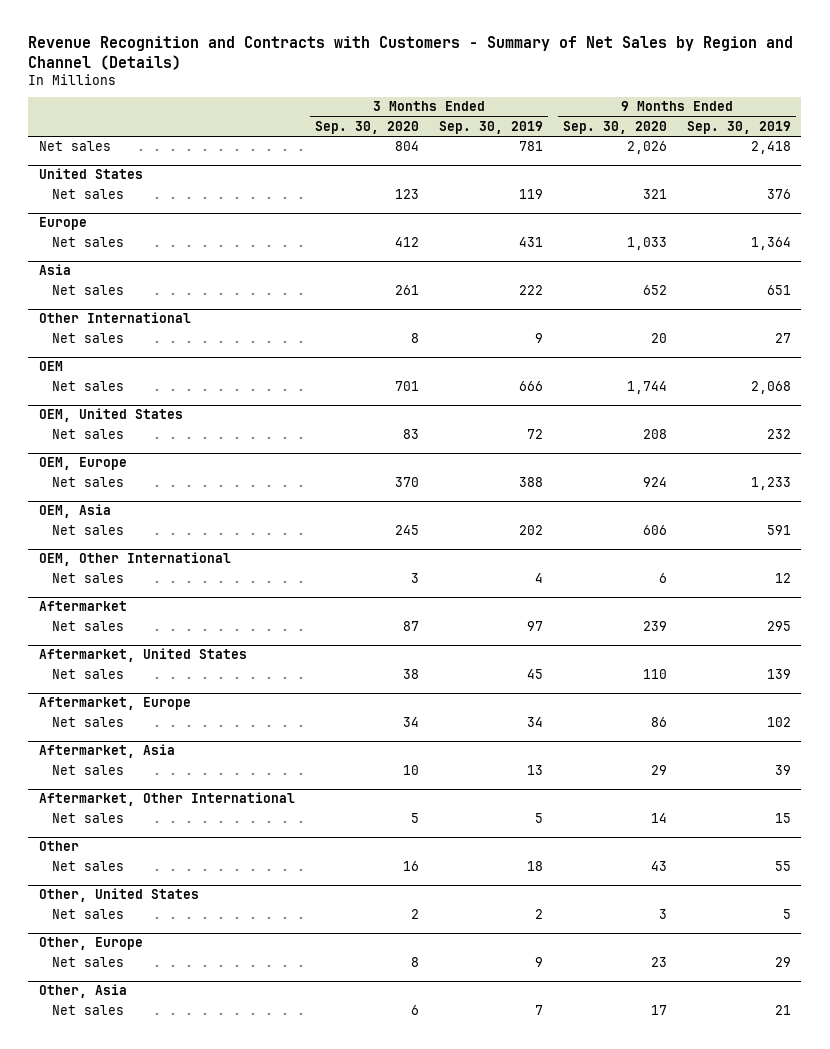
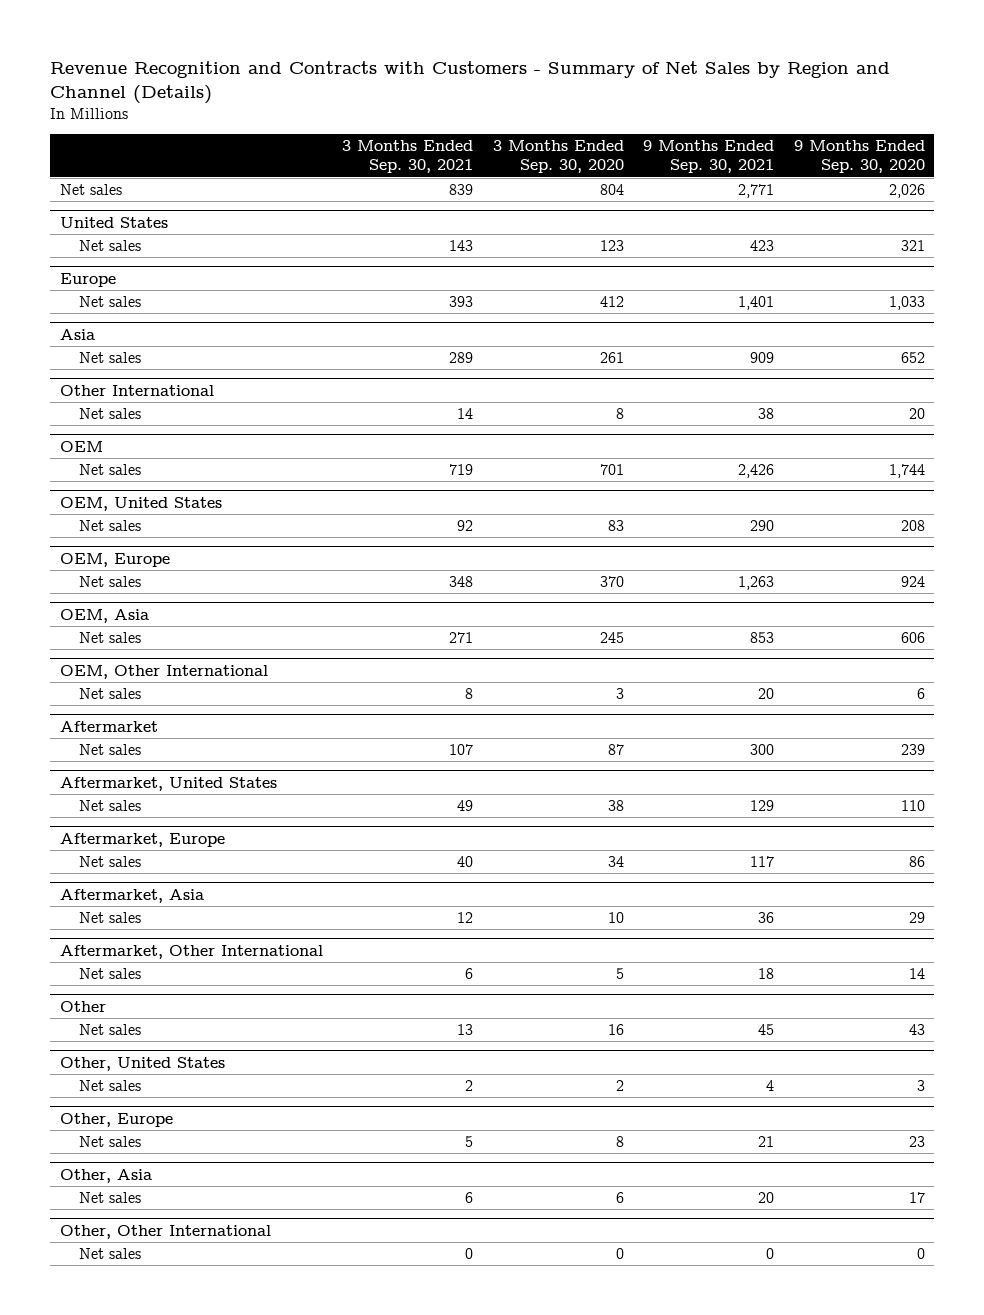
- | 3 Months Ended Sep. 30, 2020 | 3 Months Ended Sep. 30, 2019 | 9 Months Ended Sep. 30, 2020 | 9 Months Ended Sep. 30, 2019
+ | 3 Months Ended Sep. 30, 2021 | 3 Months Ended Sep. 30, 2020 | 9 Months Ended Sep. 30, 2021 | 9 Months Ended Sep. 30, 2020
+ Other, Other International
+ Net sales | 0 | 0 | 0 | 0

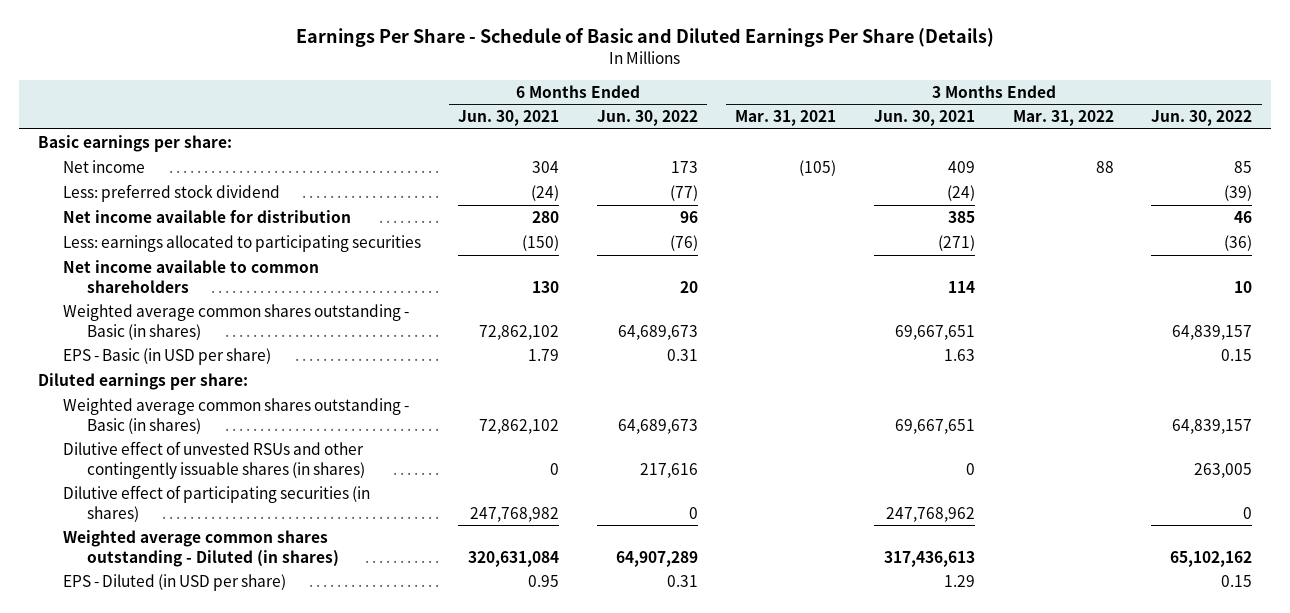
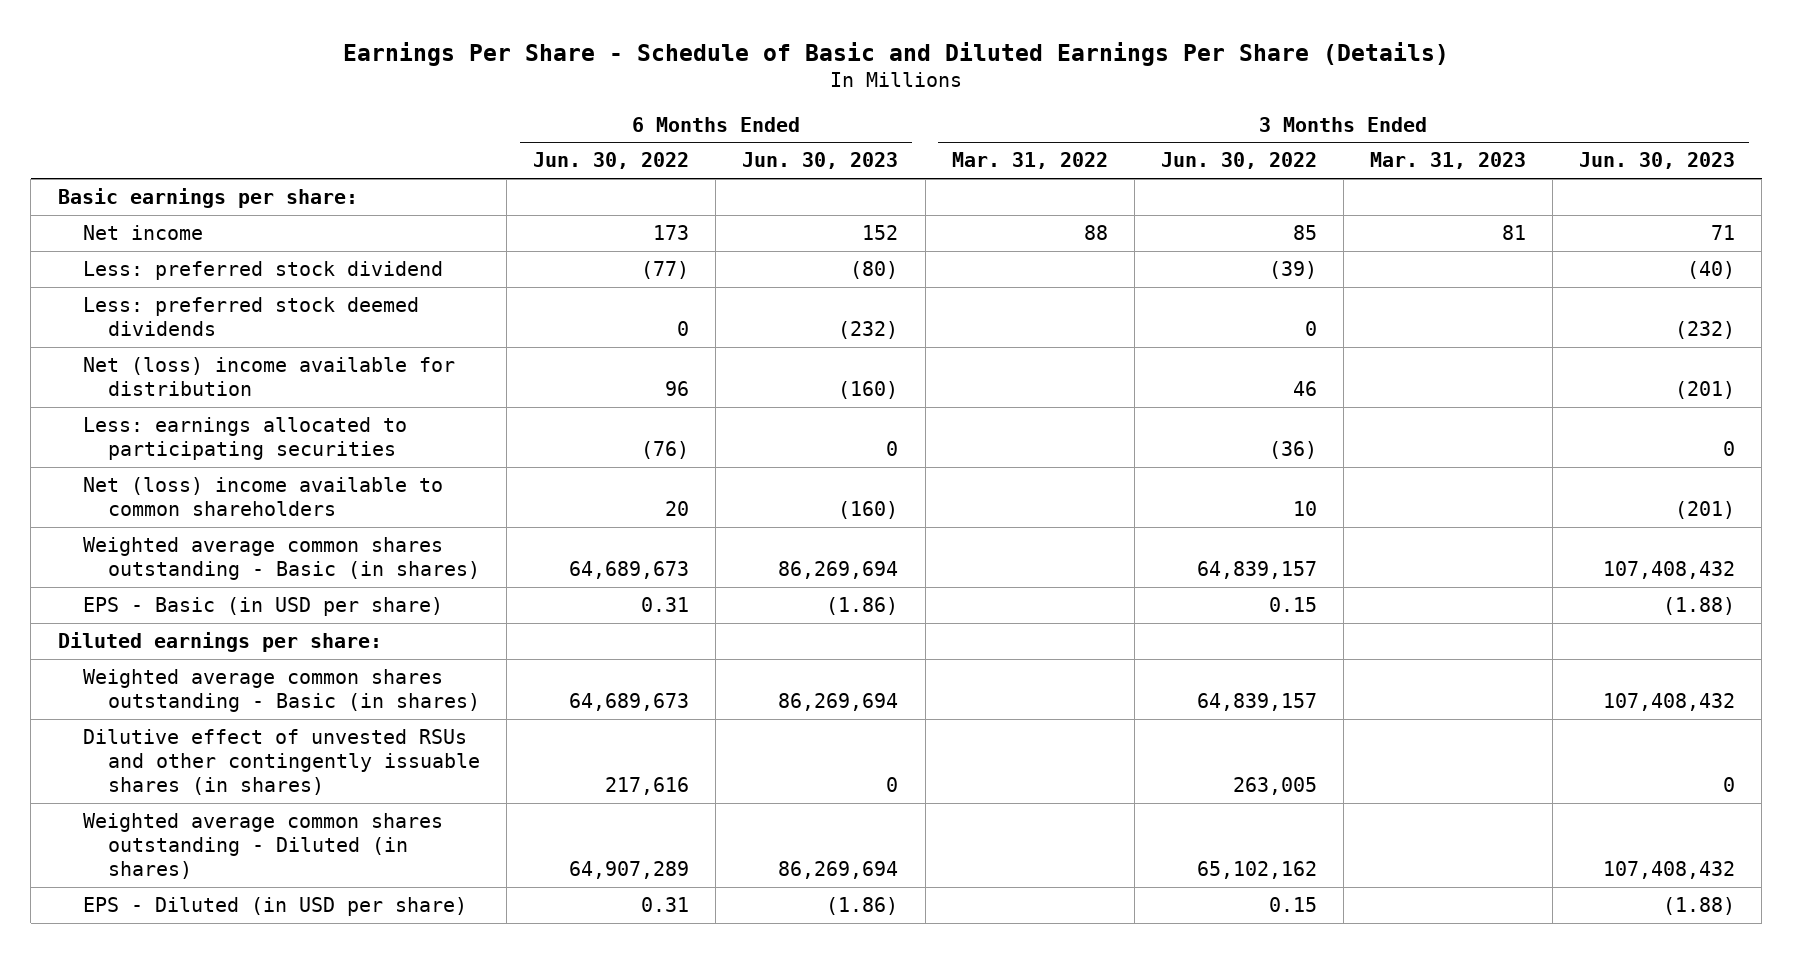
- | 6 Months Ended Jun. 30, 2021 | 6 Months Ended Jun. 30, 2022 | 3 Months Ended Mar. 31, 2021 | 3 Months Ended Jun. 30, 2021 | 3 Months Ended Mar. 31, 2022 | 3 Months Ended Jun. 30, 2022
+ | 6 Months Ended Jun. 30, 2022 | 6 Months Ended Jun. 30, 2023 | 3 Months Ended Mar. 31, 2022 | 3 Months Ended Jun. 30, 2022 | 3 Months Ended Mar. 31, 2023 | 3 Months Ended Jun. 30, 2023
- Net income available for distribution | 280 | 96 | | 385 | | 46
+ Less: preferred stock deemed dividends | 0 | (232) | | 0 | | (232)
+ Net (loss) income available for distribution | 96 | (160) | | 46 | | (201)
- Net income available to common shareholders | 130 | 20 | | 114 | | 10
+ Net (loss) income available to common shareholders | 20 | (160) | | 10 | | (201)
- Dilutive effect of participating securities (in shares) | 247,768,982 | 0 | | 247,768,962 | | 0

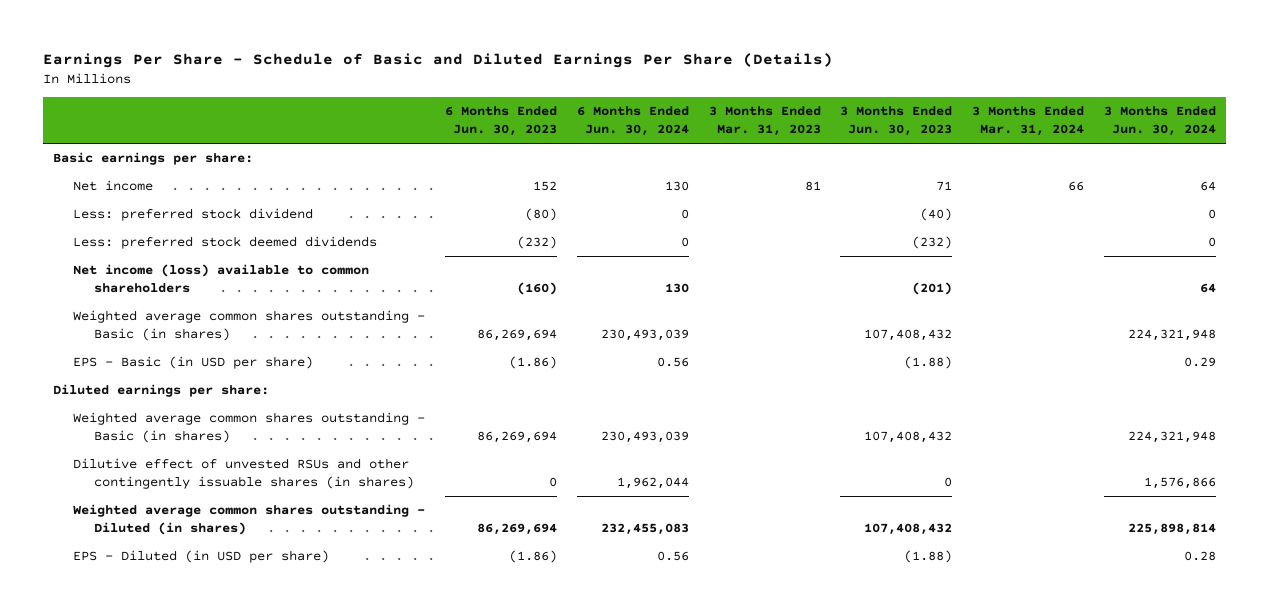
- | 6 Months Ended Jun. 30, 2022 | 6 Months Ended Jun. 30, 2023 | 3 Months Ended Mar. 31, 2022 | 3 Months Ended Jun. 30, 2022 | 3 Months Ended Mar. 31, 2023 | 3 Months Ended Jun. 30, 2023
+ | 6 Months Ended Jun. 30, 2023 | 6 Months Ended Jun. 30, 2024 | 3 Months Ended Mar. 31, 2023 | 3 Months Ended Jun. 30, 2023 | 3 Months Ended Mar. 31, 2024 | 3 Months Ended Jun. 30, 2024
- Net (loss) income available for distribution | 96 | (160) | | 46 | | (201)
- Less: earnings allocated to participating securities | (76) | 0 | | (36) | | 0
- Net (loss) income available to common shareholders | 20 | (160) | | 10 | | (201)
+ Net income (loss) available to common shareholders | (160) | 130 | | (201) | | 64

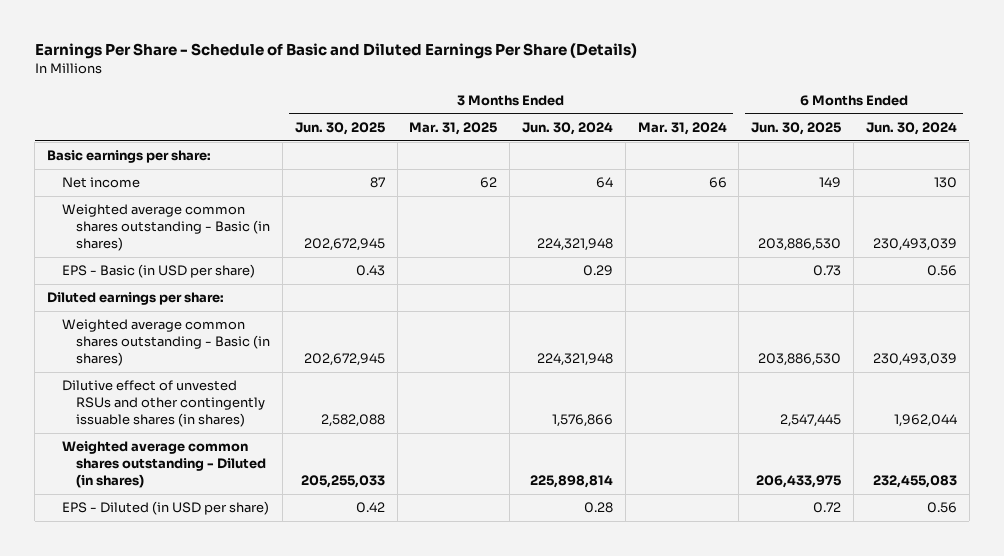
- | 6 Months Ended Jun. 30, 2023 | 6 Months Ended Jun. 30, 2024 | 3 Months Ended Mar. 31, 2023 | 3 Months Ended Jun. 30, 2023 | 3 Months Ended Mar. 31, 2024 | 3 Months Ended Jun. 30, 2024
+ | 3 Months Ended Jun. 30, 2025 | 3 Months Ended Mar. 31, 2025 | 3 Months Ended Jun. 30, 2024 | 3 Months Ended Mar. 31, 2024 | 6 Months Ended Jun. 30, 2025 | 6 Months Ended Jun. 30, 2024
- Less: preferred stock dividend | (80) | 0 | | (40) | | 0
- Less: preferred stock deemed dividends | (232) | 0 | | (232) | | 0
- Net income (loss) available to common shareholders | (160) | 130 | | (201) | | 64

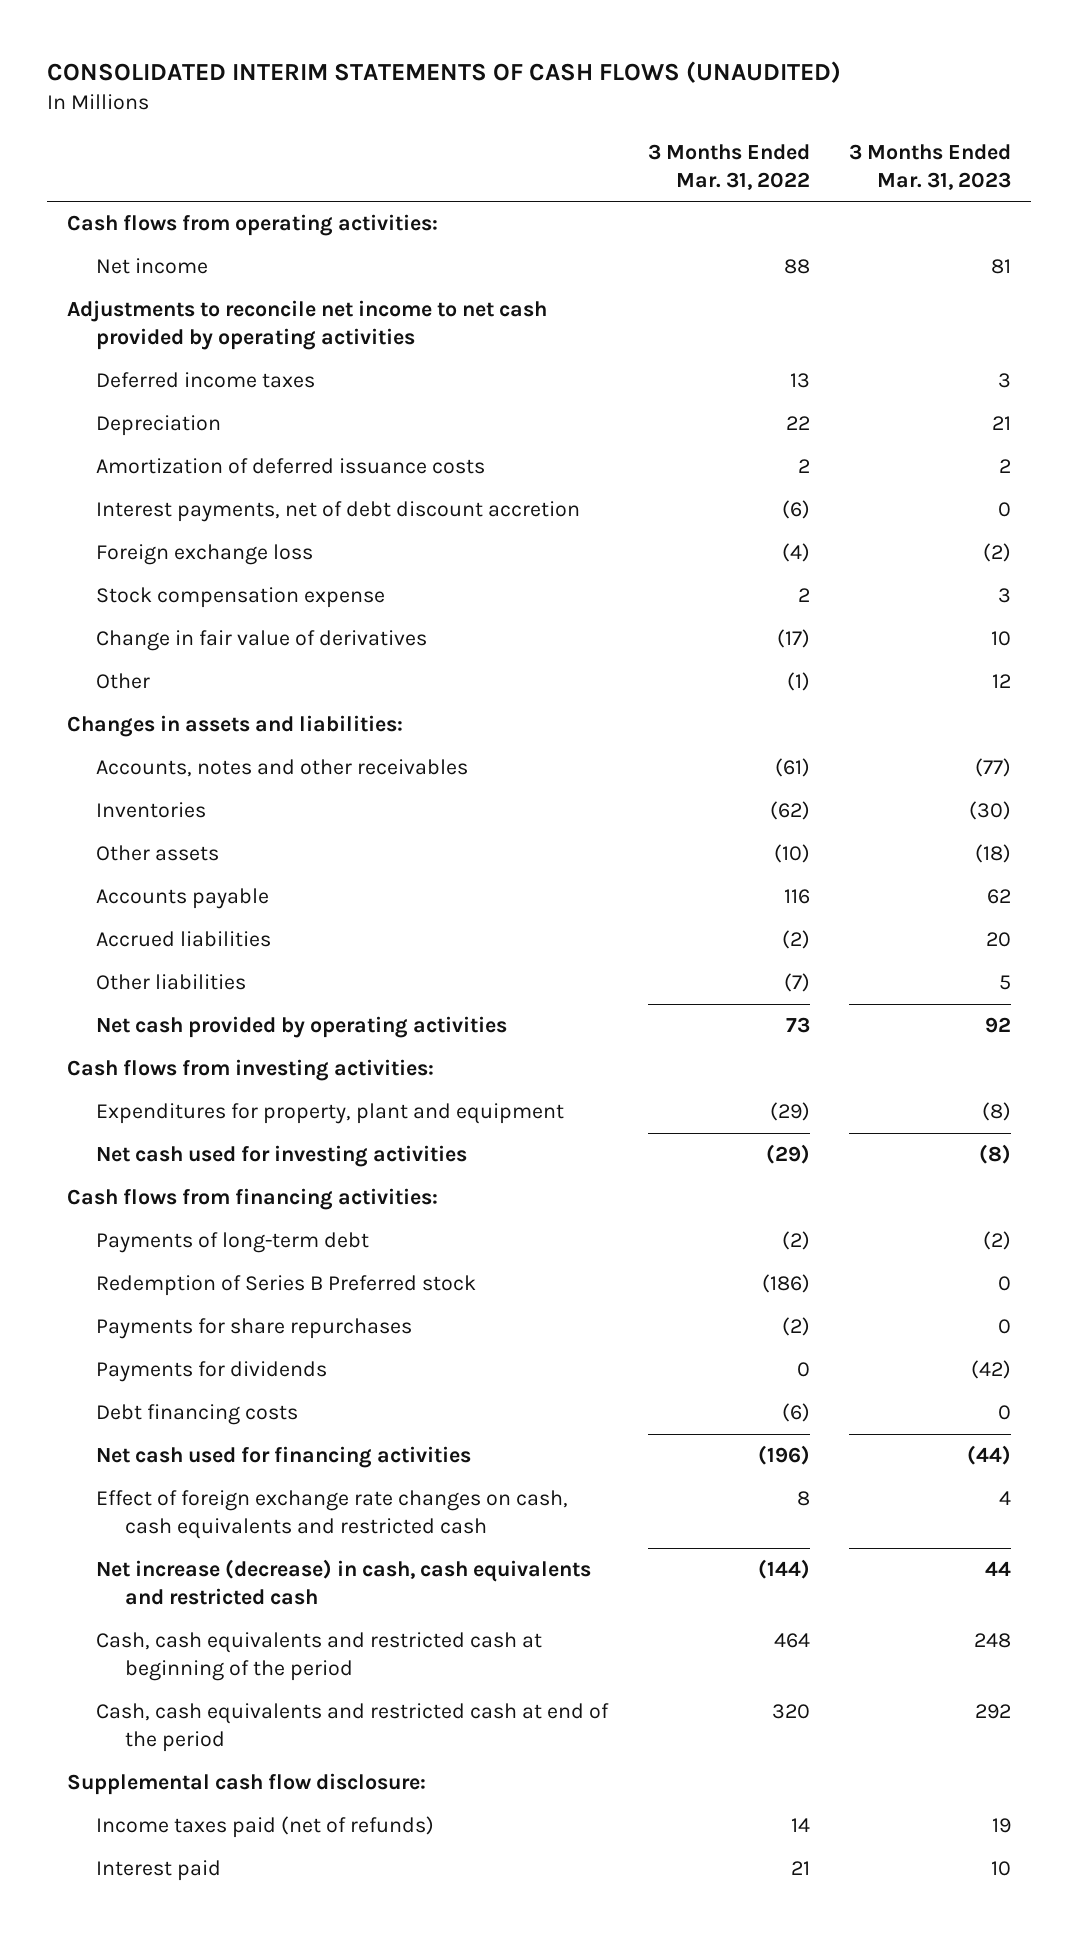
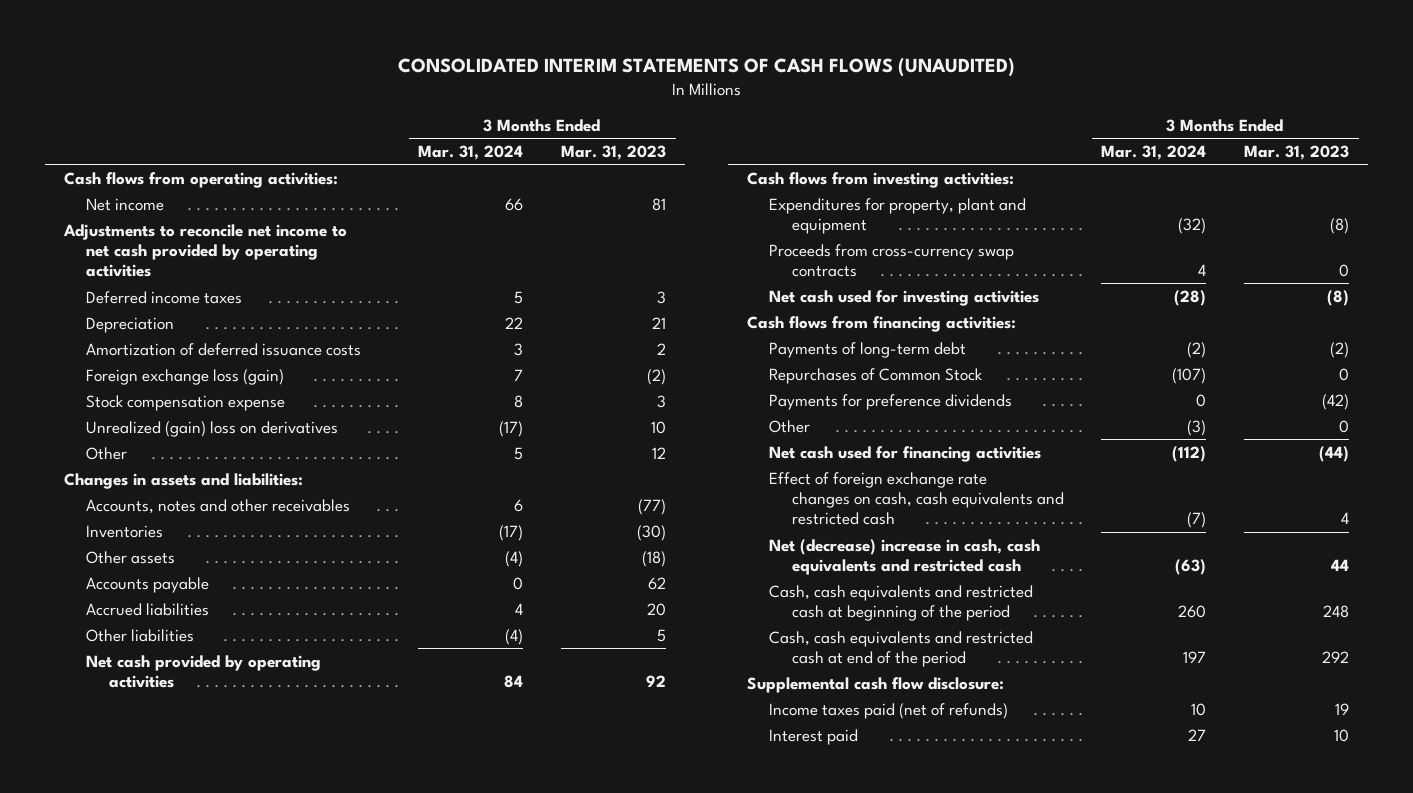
- | 3 Months Ended Mar. 31, 2022 | 3 Months Ended Mar. 31, 2023
+ | 3 Months Ended Mar. 31, 2024 | 3 Months Ended Mar. 31, 2023
- Interest payments, net of debt discount accretion | (6) | 0
- Foreign exchange loss | (4) | (2)
+ Foreign exchange loss (gain) | 7 | (2)
- Change in fair value of derivatives | (17) | 10
+ Unrealized (gain) loss on derivatives | (17) | 10
+ Proceeds from cross-currency swap contracts | 4 | 0
- Redemption of Series B Preferred stock | (186) | 0
- Payments for share repurchases | (2) | 0
- Payments for dividends | 0 | (42)
- Debt financing costs | (6) | 0
+ Repurchases of Common Stock | (107) | 0
+ Payments for preference dividends | 0 | (42)
+ Other | (3) | 0
- Net increase (decrease) in cash, cash equivalents and restricted cash | (144) | 44
+ Net (decrease) increase in cash, cash equivalents and restricted cash | (63) | 44

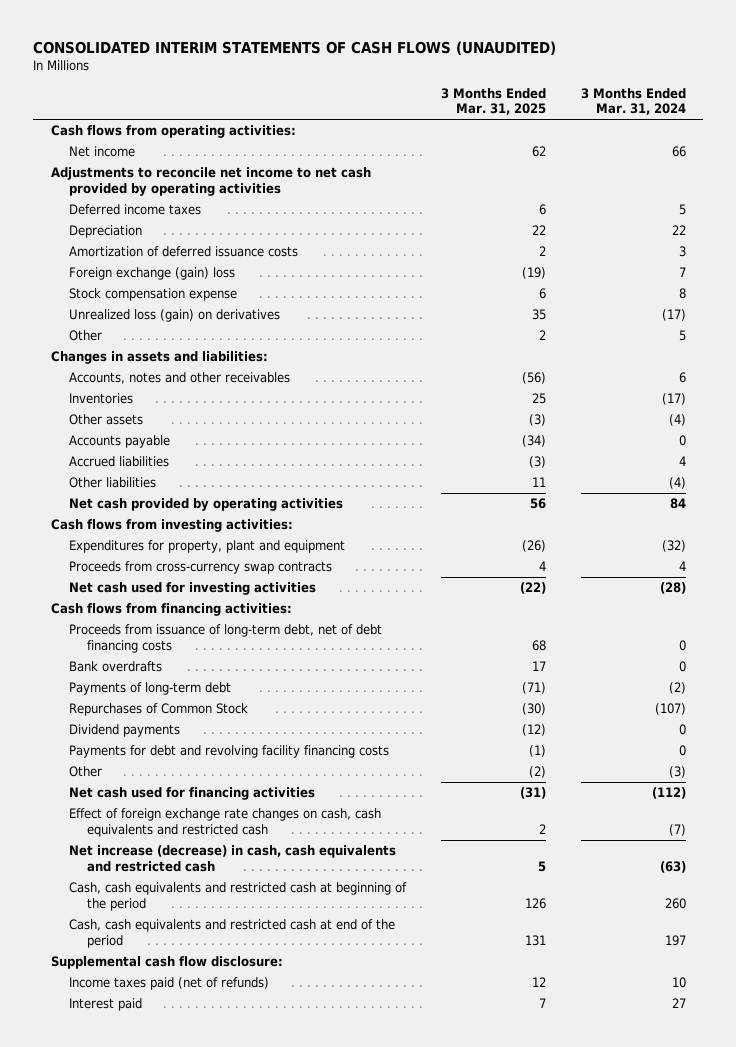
- | 3 Months Ended Mar. 31, 2024 | 3 Months Ended Mar. 31, 2023
+ | 3 Months Ended Mar. 31, 2025 | 3 Months Ended Mar. 31, 2024
- Foreign exchange loss (gain) | 7 | (2)
+ Foreign exchange (gain) loss | (19) | 7
- Unrealized (gain) loss on derivatives | (17) | 10
+ Unrealized loss (gain) on derivatives | 35 | (17)
+ Proceeds from issuance of long-term debt, net of debt financing costs | 68 | 0
+ Bank overdrafts | 17 | 0
- Payments for preference dividends | 0 | (42)
+ Dividend payments | (12) | 0
+ Payments for debt and revolving facility financing costs | (1) | 0
- Net (decrease) increase in cash, cash equivalents and restricted cash | (63) | 44
+ Net increase (decrease) in cash, cash equivalents and restricted cash | 5 | (63)

